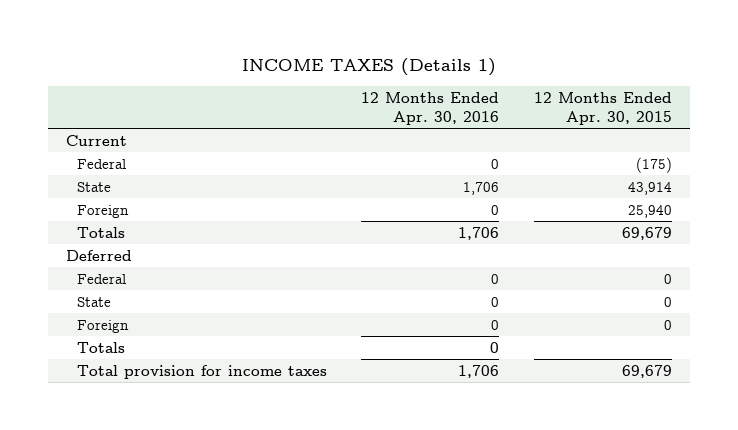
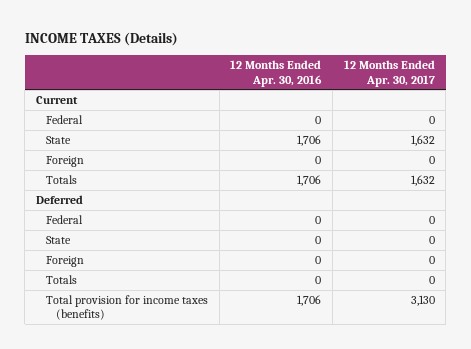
- INCOME TAXES (Details 1)
+ INCOME TAXES (Details)
- | 12 Months Ended Apr. 30, 2016 | 12 Months Ended Apr. 30, 2015
+ | 12 Months Ended Apr. 30, 2016 | 12 Months Ended Apr. 30, 2017
- Total provision for income taxes | 1,706 | 69,679
+ Total provision for income taxes (benefits) | 1,706 | 3,130

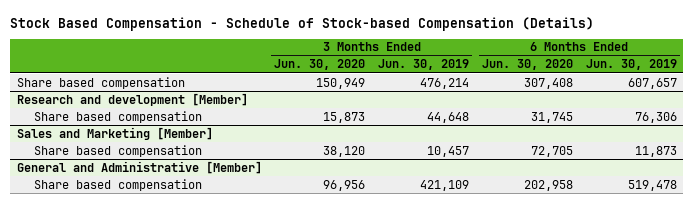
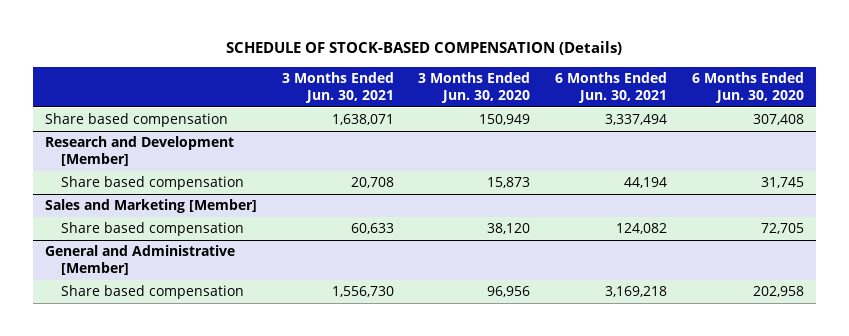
- Stock Based Compensation - Schedule of Stock-based Compensation (Details)
+ SCHEDULE OF STOCK-BASED COMPENSATION (Details)
- | 3 Months Ended Jun. 30, 2020 | 3 Months Ended Jun. 30, 2019 | 6 Months Ended Jun. 30, 2020 | 6 Months Ended Jun. 30, 2019
+ | 3 Months Ended Jun. 30, 2021 | 3 Months Ended Jun. 30, 2020 | 6 Months Ended Jun. 30, 2021 | 6 Months Ended Jun. 30, 2020
- Research and development [Member]
+ Research and Development [Member]

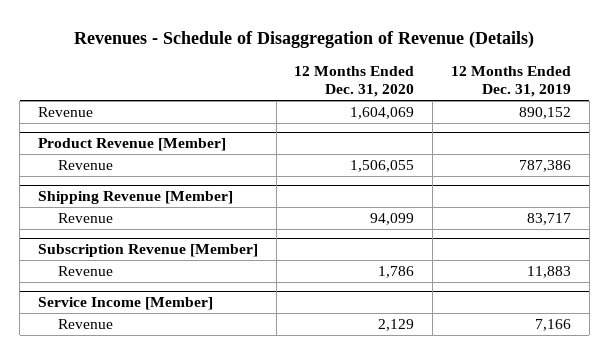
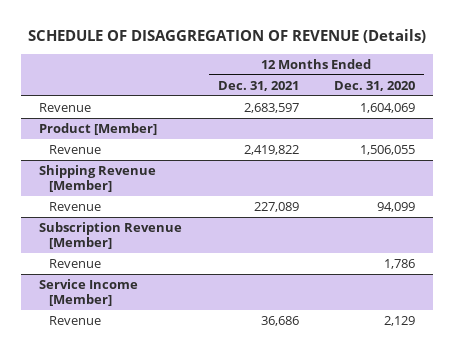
- Revenues - Schedule of Disaggregation of Revenue (Details)
+ SCHEDULE OF DISAGGREGATION OF REVENUE (Details)
- | 12 Months Ended Dec. 31, 2020 | 12 Months Ended Dec. 31, 2019
+ | 12 Months Ended Dec. 31, 2021 | 12 Months Ended Dec. 31, 2020
- Product Revenue [Member]
+ Product [Member]

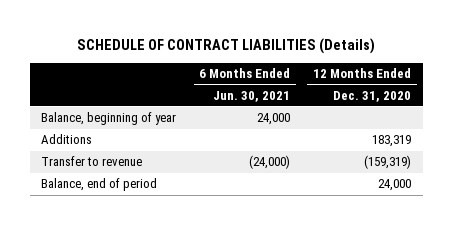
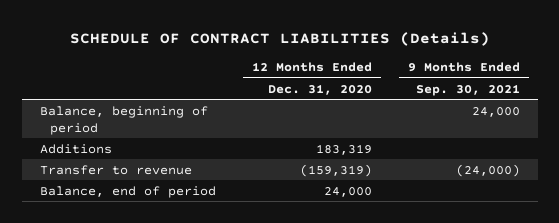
- | 6 Months Ended Jun. 30, 2021 | 12 Months Ended Dec. 31, 2020
+ | 12 Months Ended Dec. 31, 2020 | 9 Months Ended Sep. 30, 2021
- Balance, beginning of year | 24,000 |
+ Balance, beginning of period | | 24,000

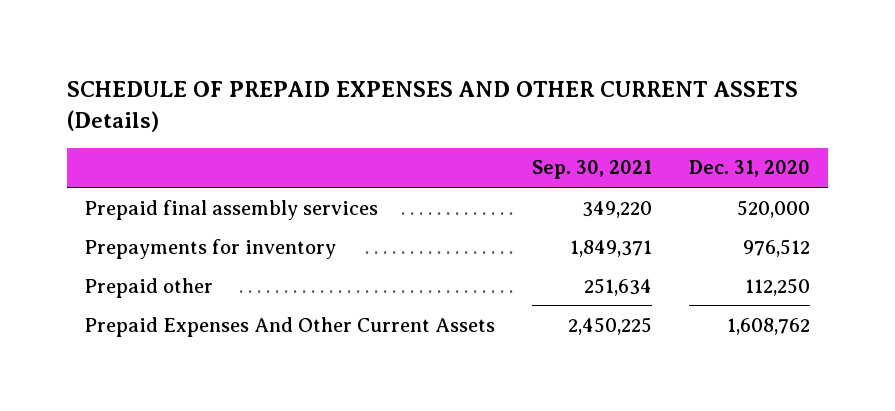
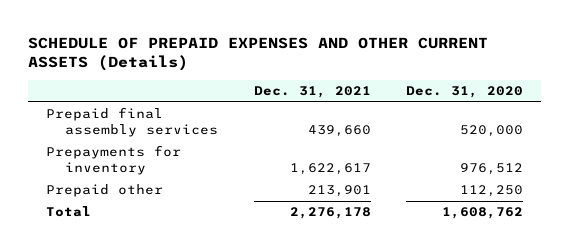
- | Sep. 30, 2021 | Dec. 31, 2020
+ | Dec. 31, 2021 | Dec. 31, 2020
- Prepaid Expenses And Other Current Assets | 2,450,225 | 1,608,762
+ Total | 2,276,178 | 1,608,762

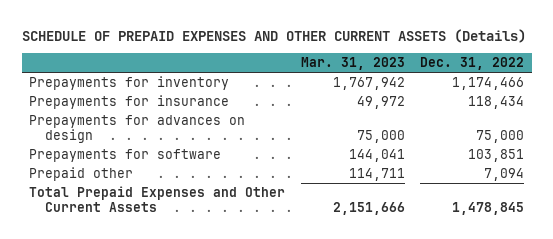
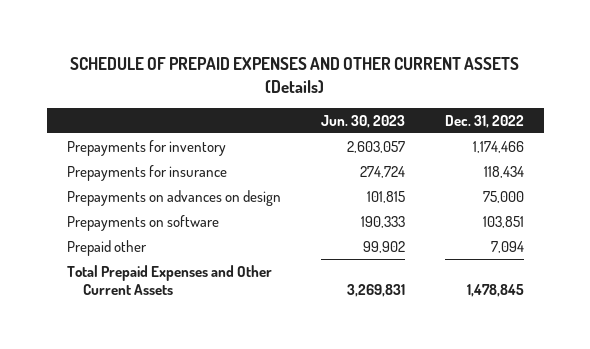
- | Mar. 31, 2023 | Dec. 31, 2022
+ | Jun. 30, 2023 | Dec. 31, 2022
- Prepayments for advances on design | 75,000 | 75,000
- Prepayments for software | 144,041 | 103,851
+ Prepayments on advances on design | 101,815 | 75,000
+ Prepayments on software | 190,333 | 103,851

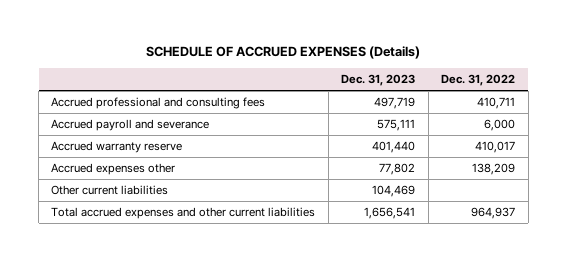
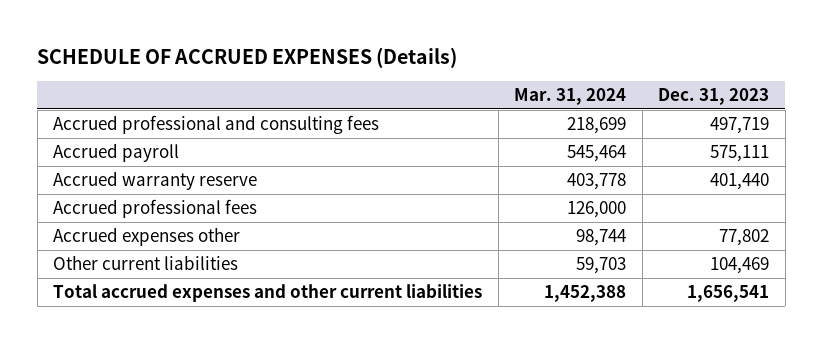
- | Dec. 31, 2023 | Dec. 31, 2022
+ | Mar. 31, 2024 | Dec. 31, 2023
- Accrued payroll and severance | 575,111 | 6,000
+ Accrued payroll | 545,464 | 575,111
+ Accrued professional fees | 126,000 |

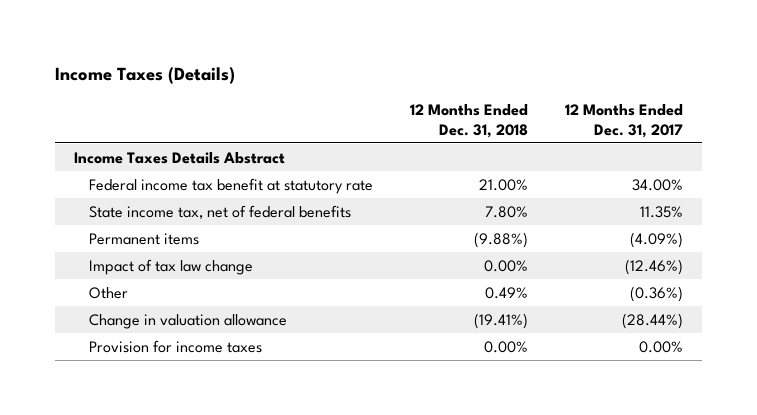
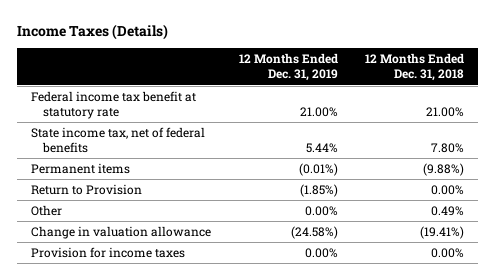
- | 12 Months Ended Dec. 31, 2018 | 12 Months Ended Dec. 31, 2017
+ | 12 Months Ended Dec. 31, 2019 | 12 Months Ended Dec. 31, 2018
- Income Taxes Details Abstract
- Impact of tax law change | 0.00% | (12.46%)
+ Return to Provision | (1.85%) | 0.00%

